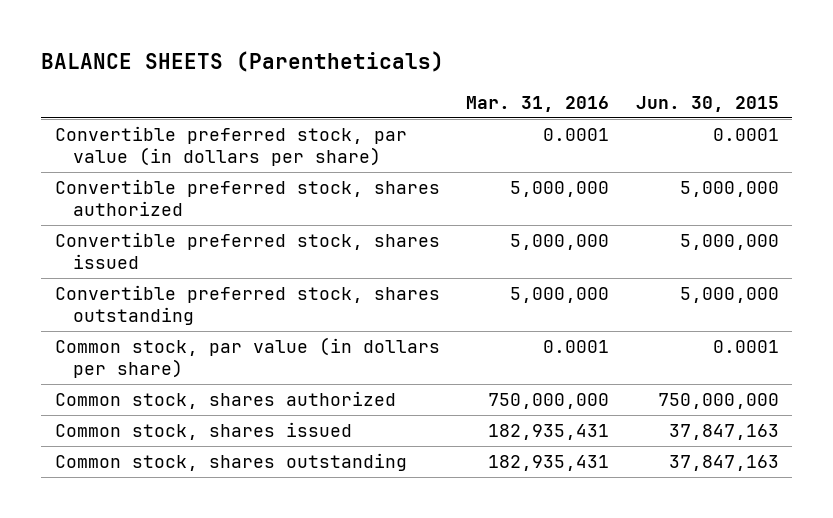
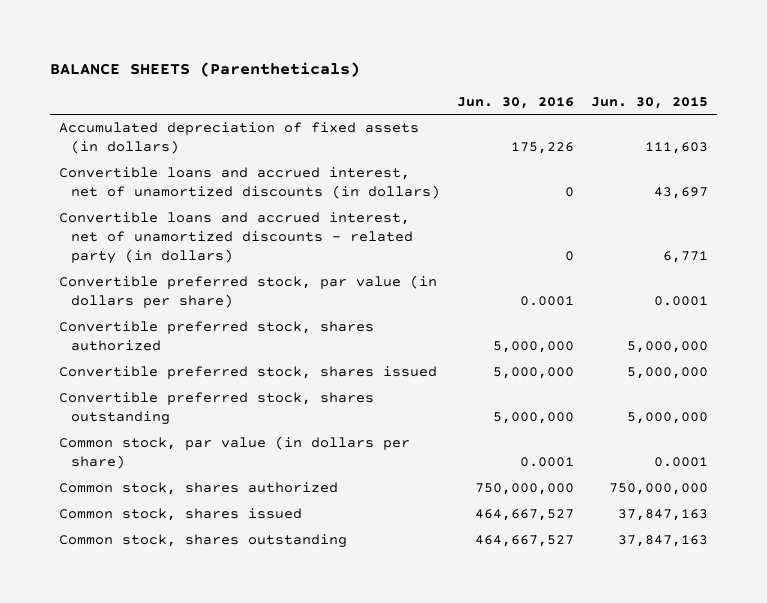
- | Mar. 31, 2016 | Jun. 30, 2015
+ | Jun. 30, 2016 | Jun. 30, 2015
+ Accumulated depreciation of fixed assets (in dollars) | 175,226 | 111,603
+ Convertible loans and accrued interest, net of unamortized discounts (in dollars) | 0 | 43,697
+ Convertible loans and accrued interest, net of unamortized discounts - related party (in dollars) | 0 | 6,771

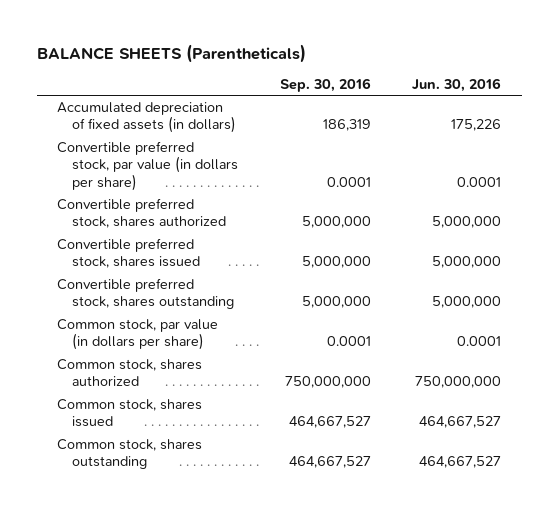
- | Jun. 30, 2016 | Jun. 30, 2015
+ | Sep. 30, 2016 | Jun. 30, 2016
- Convertible loans and accrued interest, net of unamortized discounts (in dollars) | 0 | 43,697
- Convertible loans and accrued interest, net of unamortized discounts - related party (in dollars) | 0 | 6,771

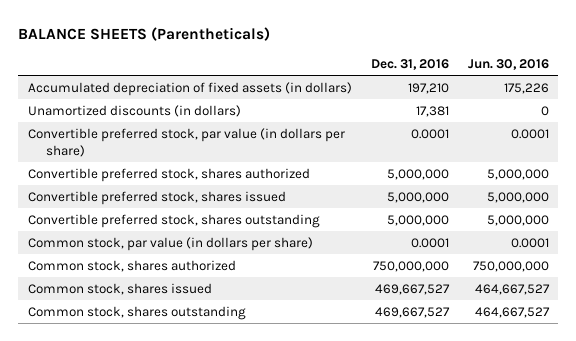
- | Sep. 30, 2016 | Jun. 30, 2016
+ | Dec. 31, 2016 | Jun. 30, 2016
+ Unamortized discounts (in dollars) | 17,381 | 0

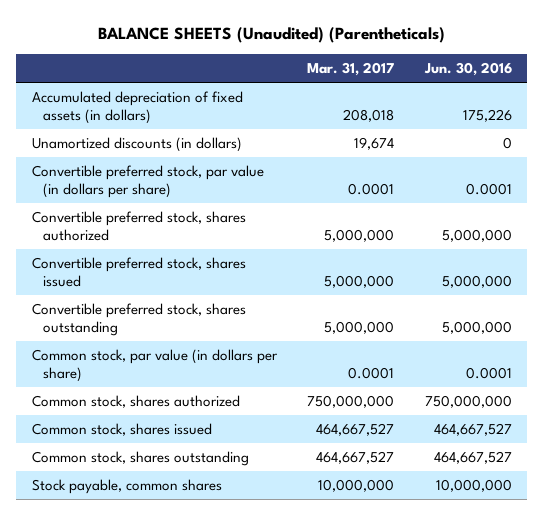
- BALANCE SHEETS (Parentheticals)
+ BALANCE SHEETS (Unaudited) (Parentheticals)
- | Dec. 31, 2016 | Jun. 30, 2016
+ | Mar. 31, 2017 | Jun. 30, 2016
+ Stock payable, common shares | 10,000,000 | 10,000,000

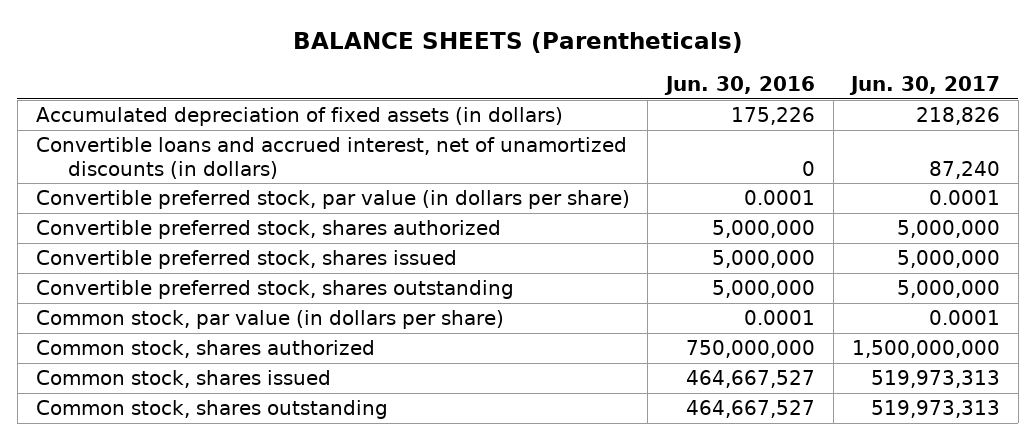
- BALANCE SHEETS (Unaudited) (Parentheticals)
+ BALANCE SHEETS (Parentheticals)
- | Mar. 31, 2017 | Jun. 30, 2016
+ | Jun. 30, 2016 | Jun. 30, 2017
- Unamortized discounts (in dollars) | 19,674 | 0
+ Convertible loans and accrued interest, net of unamortized discounts (in dollars) | 0 | 87,240
- Stock payable, common shares | 10,000,000 | 10,000,000

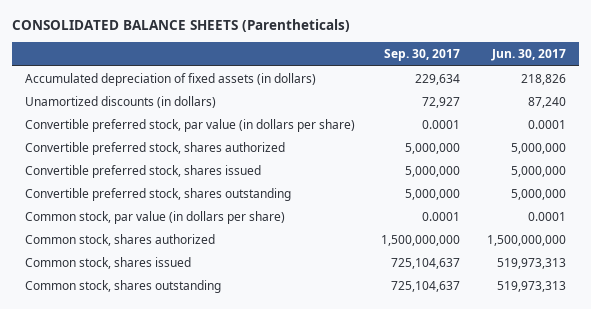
- BALANCE SHEETS (Parentheticals)
+ CONSOLIDATED BALANCE SHEETS (Parentheticals)
- | Jun. 30, 2016 | Jun. 30, 2017
+ | Sep. 30, 2017 | Jun. 30, 2017
- Convertible loans and accrued interest, net of unamortized discounts (in dollars) | 0 | 87,240
+ Unamortized discounts (in dollars) | 72,927 | 87,240

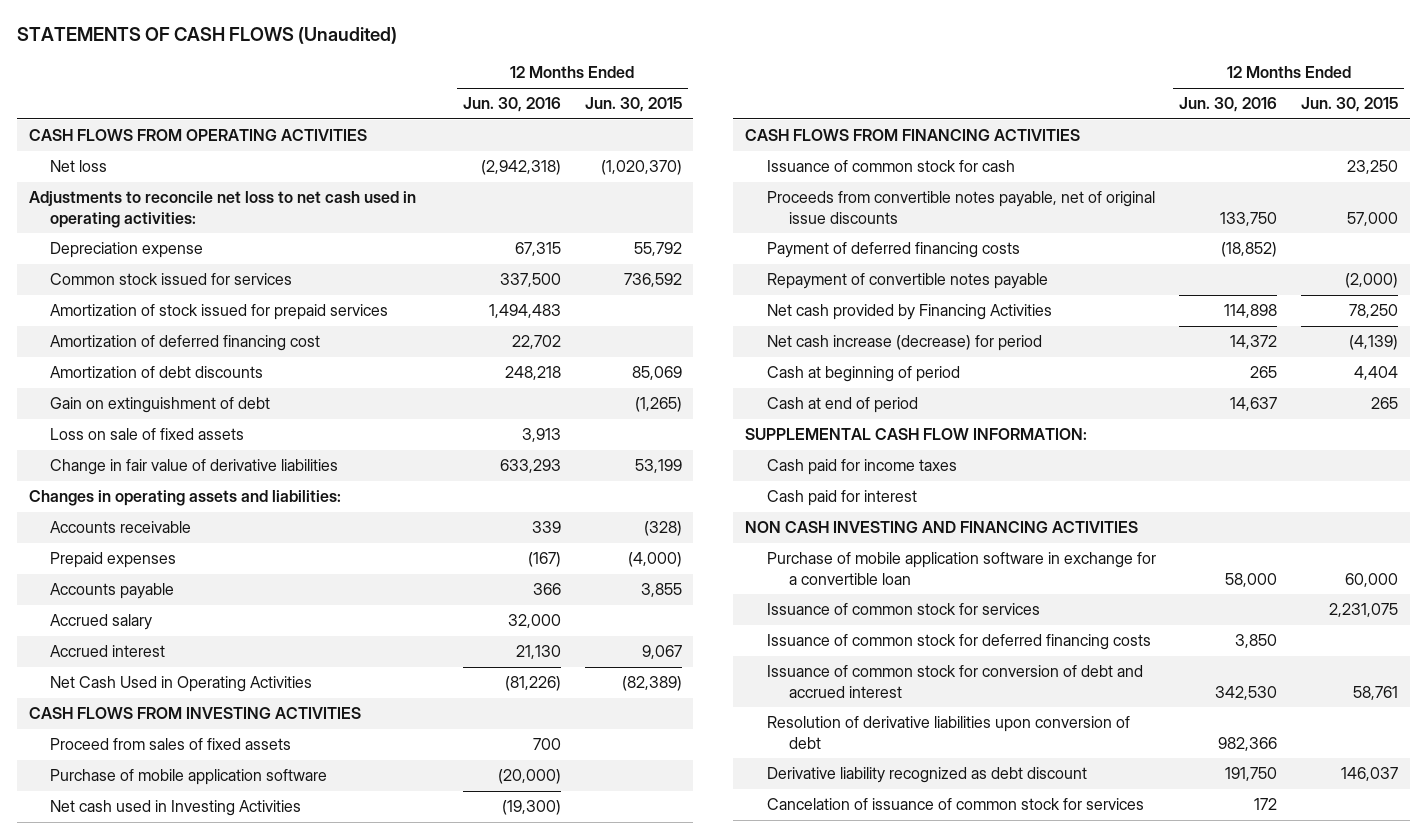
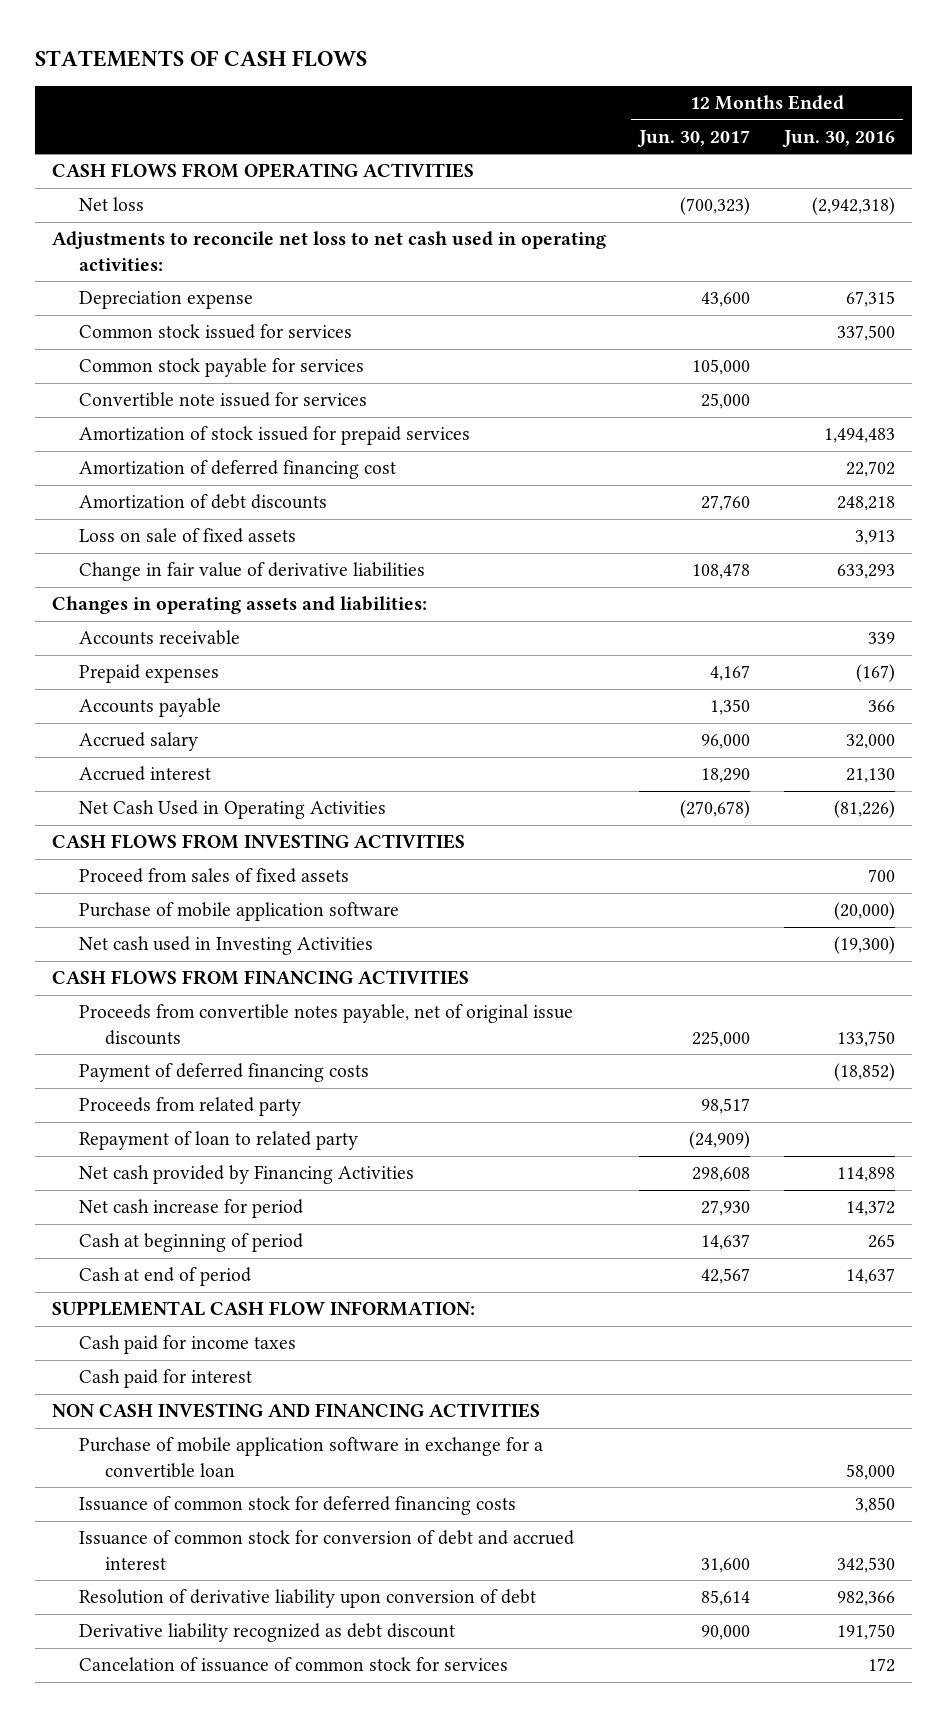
- STATEMENTS OF CASH FLOWS (Unaudited)
+ STATEMENTS OF CASH FLOWS
- | 12 Months Ended Jun. 30, 2016 | 12 Months Ended Jun. 30, 2015
+ | 12 Months Ended Jun. 30, 2017 | 12 Months Ended Jun. 30, 2016
+ Common stock payable for services | 105,000 |
+ Convertible note issued for services | 25,000 |
- Gain on extinguishment of debt | | (1,265)
- Issuance of common stock for cash | | 23,250
- Repayment of convertible notes payable | | (2,000)
+ Proceeds from related party | 98,517 |
+ Repayment of loan to related party | (24,909) |
- Net cash increase (decrease) for period | 14,372 | (4,139)
+ Net cash increase for period | 27,930 | 14,372
- Issuance of common stock for services | | 2,231,075
- Resolution of derivative liabilities upon conversion of debt | 982,366 |
+ Resolution of derivative liability upon conversion of debt | 85,614 | 982,366

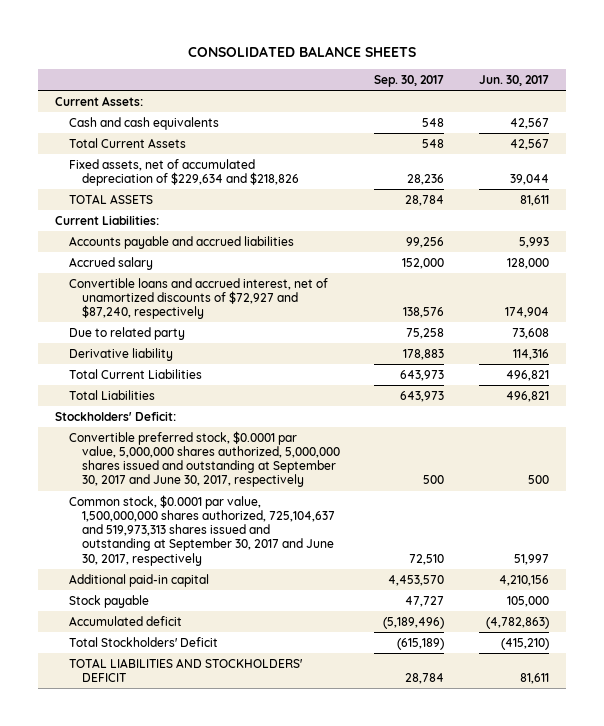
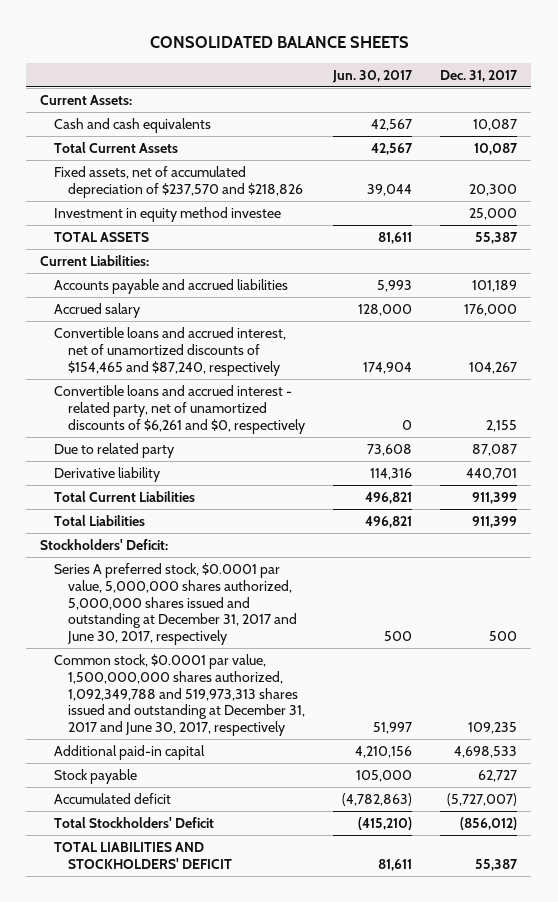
- | Sep. 30, 2017 | Jun. 30, 2017
+ | Jun. 30, 2017 | Dec. 31, 2017
- Fixed assets, net of accumulated depreciation of $229,634 and $218,826 | 28,236 | 39,044
+ Fixed assets, net of accumulated depreciation of $237,570 and $218,826 | 39,044 | 20,300
+ Investment in equity method investee | | 25,000
- Convertible loans and accrued interest, net of unamortized discounts of $72,927 and $87,240, respectively | 138,576 | 174,904
+ Convertible loans and accrued interest, net of unamortized discounts of $154,465 and $87,240, respectively | 174,904 | 104,267
+ Convertible loans and accrued interest - related party, net of unamortized discounts of $6,261 and $0, respectively | 0 | 2,155
- Convertible preferred stock, $0.0001 par value, 5,000,000 shares authorized, 5,000,000 shares issued and outstanding at September 30, 2017 and June 30, 2017, respectively | 500 | 500
- Common stock, $0.0001 par value, 1,500,000,000 shares authorized, 725,104,637 and 519,973,313 shares issued and outstanding at September 30, 2017 and June 30, 2017, respectively | 72,510 | 51,997
+ Series A preferred stock, $0.0001 par value, 5,000,000 shares authorized, 5,000,000 shares issued and outstanding at December 31, 2017 and June 30, 2017, respectively | 500 | 500
+ Common stock, $0.0001 par value, 1,500,000,000 shares authorized, 1,092,349,788 and 519,973,313 shares issued and outstanding at December 31, 2017 and June 30, 2017, respectively | 51,997 | 109,235

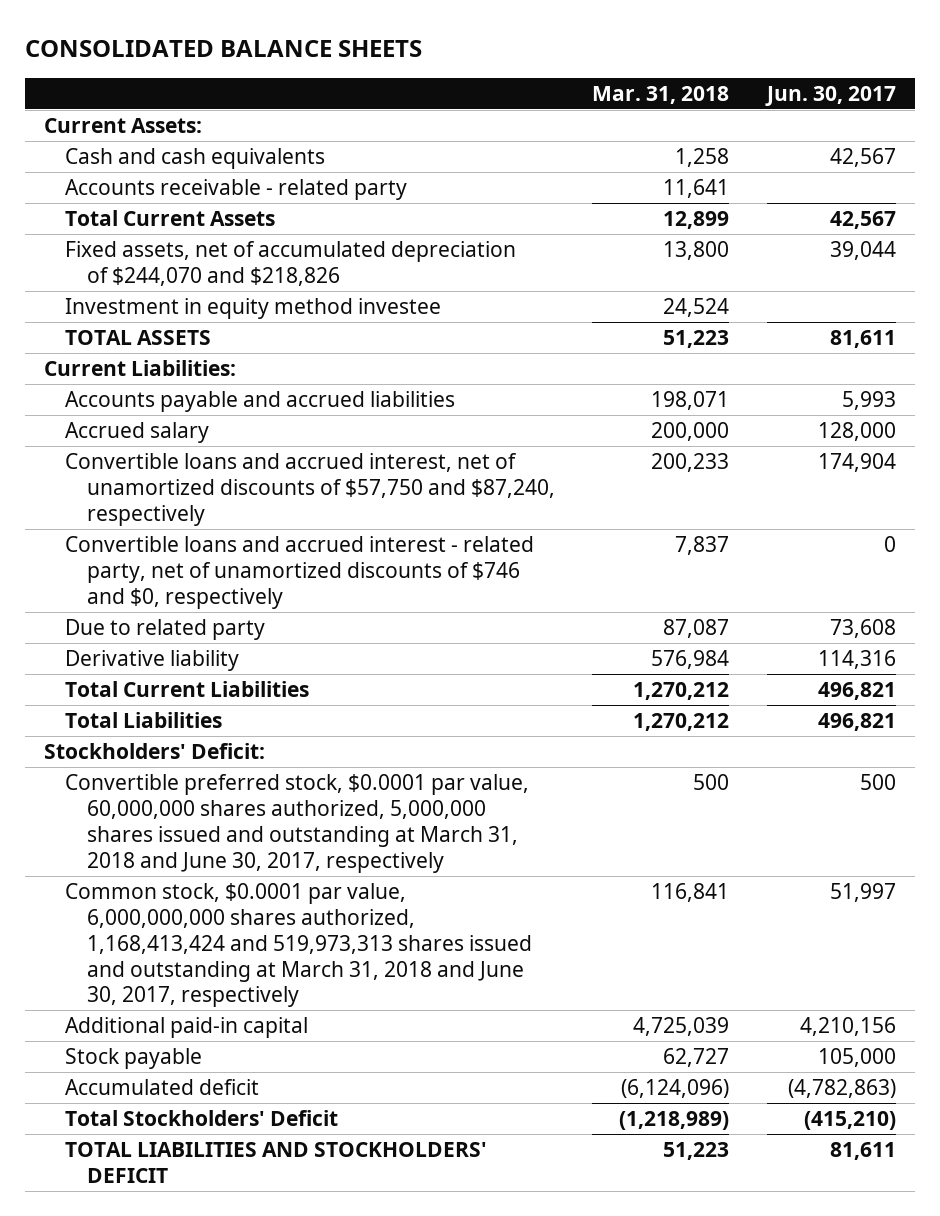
- | Jun. 30, 2017 | Dec. 31, 2017
+ | Mar. 31, 2018 | Jun. 30, 2017
+ Accounts receivable - related party | 11,641 |
- Fixed assets, net of accumulated depreciation of $237,570 and $218,826 | 39,044 | 20,300
+ Fixed assets, net of accumulated depreciation of $244,070 and $218,826 | 13,800 | 39,044
- Convertible loans and accrued interest, net of unamortized discounts of $154,465 and $87,240, respectively | 174,904 | 104,267
- Convertible loans and accrued interest - related party, net of unamortized discounts of $6,261 and $0, respectively | 0 | 2,155
+ Convertible loans and accrued interest, net of unamortized discounts of $57,750 and $87,240, respectively | 200,233 | 174,904
+ Convertible loans and accrued interest - related party, net of unamortized discounts of $746 and $0, respectively | 7,837 | 0
- Series A preferred stock, $0.0001 par value, 5,000,000 shares authorized, 5,000,000 shares issued and outstanding at December 31, 2017 and June 30, 2017, respectively | 500 | 500
- Common stock, $0.0001 par value, 1,500,000,000 shares authorized, 1,092,349,788 and 519,973,313 shares issued and outstanding at December 31, 2017 and June 30, 2017, respectively | 51,997 | 109,235
+ Convertible preferred stock, $0.0001 par value, 60,000,000 shares authorized, 5,000,000 shares issued and outstanding at March 31, 2018 and June 30, 2017, respectively | 500 | 500
+ Common stock, $0.0001 par value, 6,000,000,000 shares authorized, 1,168,413,424 and 519,973,313 shares issued and outstanding at March 31, 2018 and June 30, 2017, respectively | 116,841 | 51,997

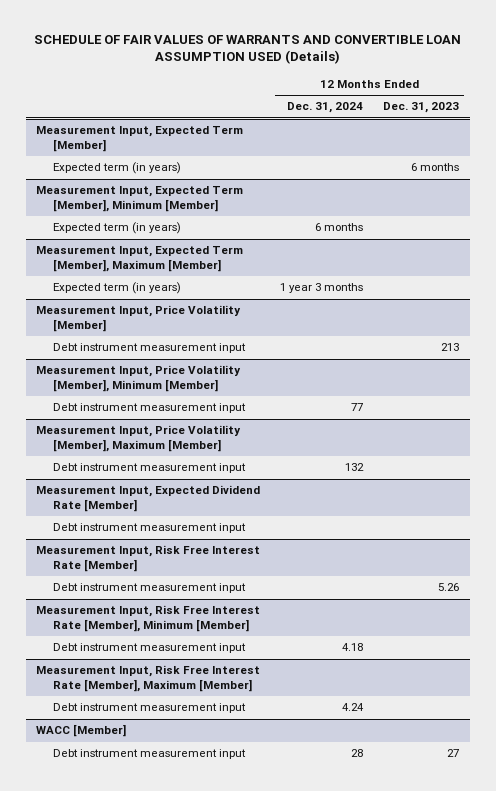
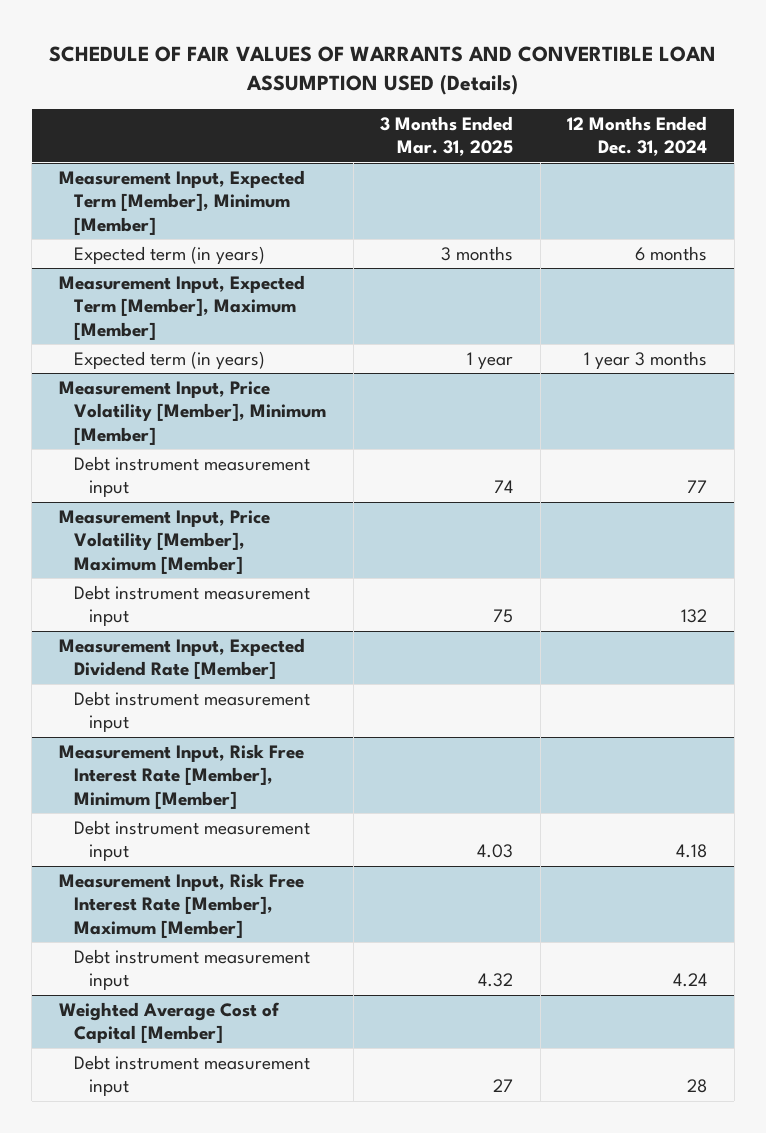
- | 12 Months Ended Dec. 31, 2024 | 12 Months Ended Dec. 31, 2023
+ | 3 Months Ended Mar. 31, 2025 | 12 Months Ended Dec. 31, 2024
- Measurement Input, Expected Term [Member]
- Expected term (in years) | | 6 months
- Measurement Input, Price Volatility [Member]
- Debt instrument measurement input | | 213
- Measurement Input, Risk Free Interest Rate [Member]
- Debt instrument measurement input | | 5.26
- WACC [Member]
+ Weighted Average Cost of Capital [Member]

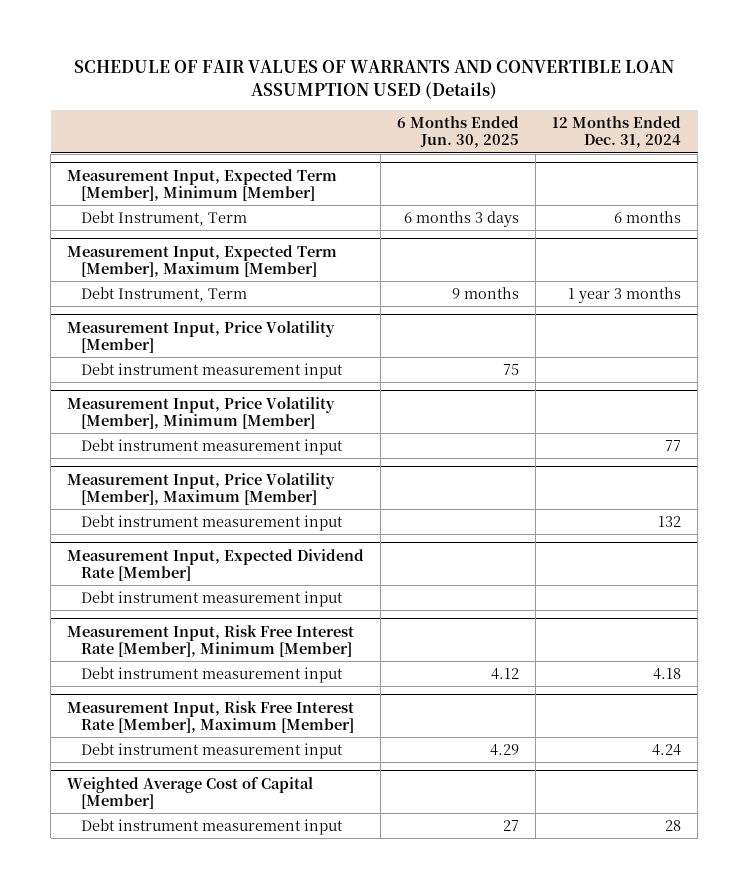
- | 3 Months Ended Mar. 31, 2025 | 12 Months Ended Dec. 31, 2024
+ | 6 Months Ended Jun. 30, 2025 | 12 Months Ended Dec. 31, 2024
@ Measurement Input, Expected Term [Member], Minimum [Member]
- Expected term (in years) | 3 months | 6 months
+ Debt Instrument, Term | 6 months 3 days | 6 months
@ Measurement Input, Expected Term [Member], Maximum [Member]
- Expected term (in years) | 1 year | 1 year 3 months
+ Debt Instrument, Term | 9 months | 1 year 3 months
+ Measurement Input, Price Volatility [Member]
+ Debt instrument measurement input | 75 |

